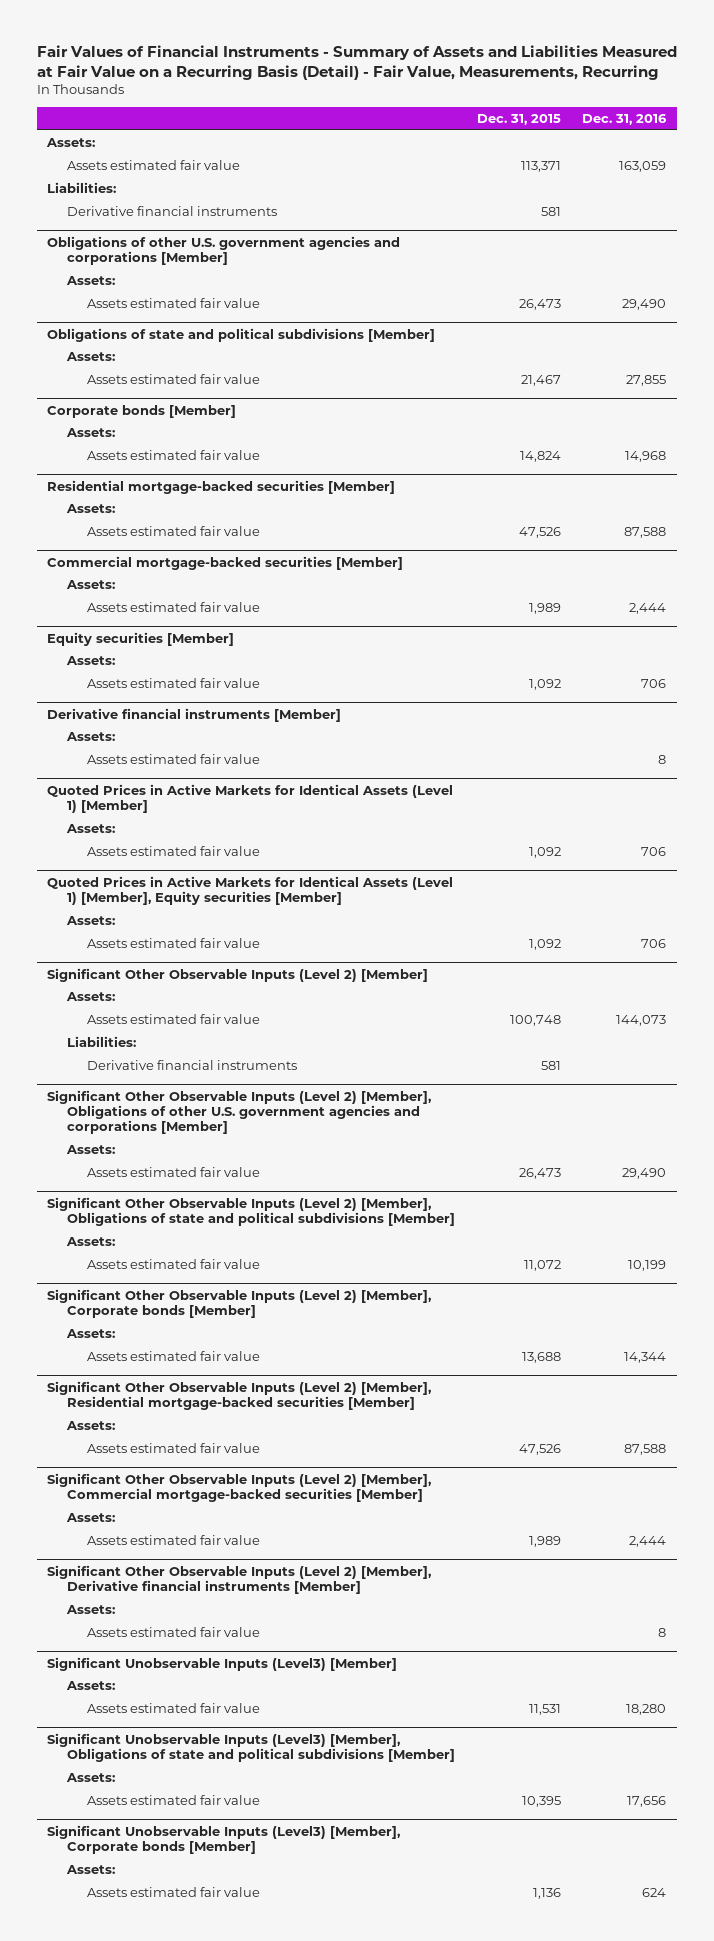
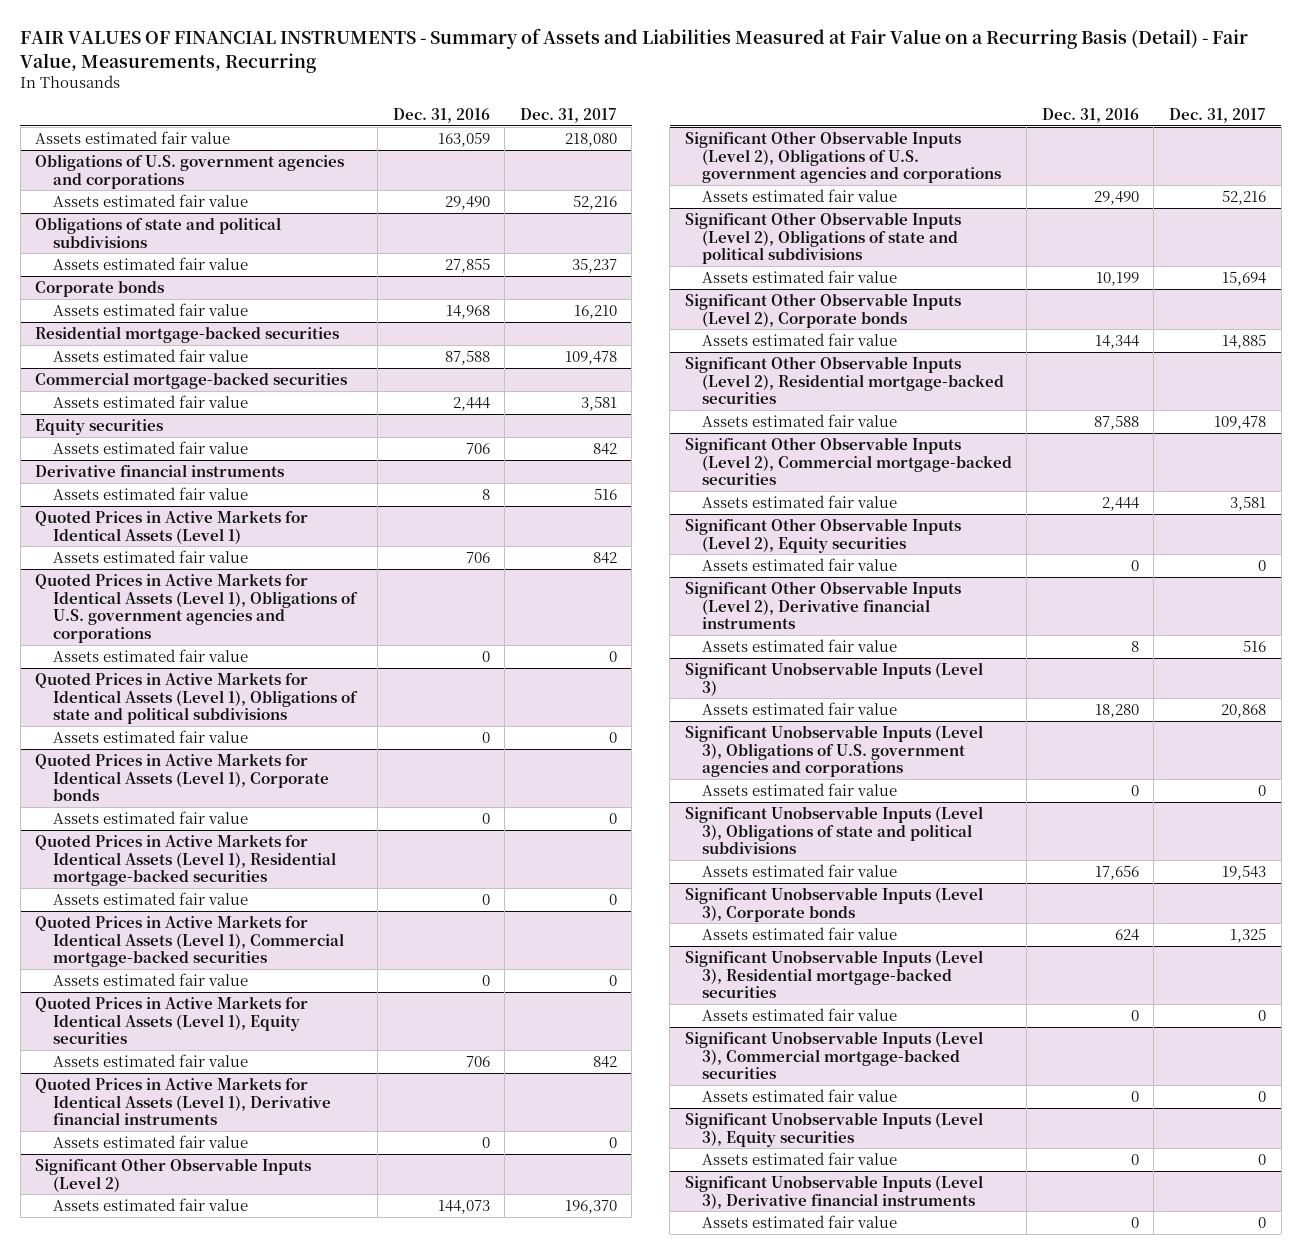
- Fair Values of Financial Instruments - Summary of Assets and Liabilities Measured at Fair Value on a Recurring Basis (Detail) - Fair Value, Measurements, Recurring
+ FAIR VALUES OF FINANCIAL INSTRUMENTS - Summary of Assets and Liabilities Measured at Fair Value on a Recurring Basis (Detail) - Fair Value, Measurements, Recurring
- | Dec. 31, 2015 | Dec. 31, 2016
+ | Dec. 31, 2016 | Dec. 31, 2017
- Assets:
- Liabilities:
- Derivative financial instruments | 581 |
- Obligations of other U.S. government agencies and corporations [Member]
- Assets:
+ Obligations of U.S. government agencies and corporations
- Obligations of state and political subdivisions [Member]
- Assets:
+ Obligations of state and political subdivisions
- Corporate bonds [Member]
- Assets:
+ Corporate bonds
- Residential mortgage-backed securities [Member]
- Assets:
+ Residential mortgage-backed securities
- Commercial mortgage-backed securities [Member]
- Assets:
+ Commercial mortgage-backed securities
- Equity securities [Member]
- Assets:
+ Equity securities
- Derivative financial instruments [Member]
- Assets:
+ Derivative financial instruments
- Quoted Prices in Active Markets for Identical Assets (Level 1) [Member]
- Assets:
+ Quoted Prices in Active Markets for Identical Assets (Level 1)
- Quoted Prices in Active Markets for Identical Assets (Level 1) [Member], Equity securities [Member]
- Assets:
+ Quoted Prices in Active Markets for Identical Assets (Level 1), Obligations of U.S. government agencies and corporations
+ Assets estimated fair value | 0 | 0
+ Quoted Prices in Active Markets for Identical Assets (Level 1), Obligations of state and political subdivisions
+ Assets estimated fair value | 0 | 0
+ Quoted Prices in Active Markets for Identical Assets (Level 1), Corporate bonds
+ Assets estimated fair value | 0 | 0
+ Quoted Prices in Active Markets for Identical Assets (Level 1), Residential mortgage-backed securities
+ Assets estimated fair value | 0 | 0
+ Quoted Prices in Active Markets for Identical Assets (Level 1), Commercial mortgage-backed securities
+ Assets estimated fair value | 0 | 0
+ Quoted Prices in Active Markets for Identical Assets (Level 1), Equity securities
- Significant Other Observable Inputs (Level 2) [Member]
- Assets:
+ Quoted Prices in Active Markets for Identical Assets (Level 1), Derivative financial instruments
+ Assets estimated fair value | 0 | 0
+ Significant Other Observable Inputs (Level 2)
- Liabilities:
- Derivative financial instruments | 581 |
- Significant Other Observable Inputs (Level 2) [Member], Obligations of other U.S. government agencies and corporations [Member]
- Assets:
+ Significant Other Observable Inputs (Level 2), Obligations of U.S. government agencies and corporations
- Significant Other Observable Inputs (Level 2) [Member], Obligations of state and political subdivisions [Member]
- Assets:
+ Significant Other Observable Inputs (Level 2), Obligations of state and political subdivisions
- Significant Other Observable Inputs (Level 2) [Member], Corporate bonds [Member]
- Assets:
+ Significant Other Observable Inputs (Level 2), Corporate bonds
- Significant Other Observable Inputs (Level 2) [Member], Residential mortgage-backed securities [Member]
- Assets:
+ Significant Other Observable Inputs (Level 2), Residential mortgage-backed securities
- Significant Other Observable Inputs (Level 2) [Member], Commercial mortgage-backed securities [Member]
- Assets:
+ Significant Other Observable Inputs (Level 2), Commercial mortgage-backed securities
- Significant Other Observable Inputs (Level 2) [Member], Derivative financial instruments [Member]
- Assets:
+ Significant Other Observable Inputs (Level 2), Equity securities
+ Assets estimated fair value | 0 | 0
+ Significant Other Observable Inputs (Level 2), Derivative financial instruments
- Significant Unobservable Inputs (Level3) [Member]
- Assets:
+ Significant Unobservable Inputs (Level 3)
- Significant Unobservable Inputs (Level3) [Member], Obligations of state and political subdivisions [Member]
- Assets:
+ Significant Unobservable Inputs (Level 3), Obligations of U.S. government agencies and corporations
+ Assets estimated fair value | 0 | 0
+ Significant Unobservable Inputs (Level 3), Obligations of state and political subdivisions
- Significant Unobservable Inputs (Level3) [Member], Corporate bonds [Member]
- Assets:
+ Significant Unobservable Inputs (Level 3), Corporate bonds
+ Significant Unobservable Inputs (Level 3), Residential mortgage-backed securities
+ Assets estimated fair value | 0 | 0
+ Significant Unobservable Inputs (Level 3), Commercial mortgage-backed securities
+ Assets estimated fair value | 0 | 0
+ Significant Unobservable Inputs (Level 3), Equity securities
+ Assets estimated fair value | 0 | 0
+ Significant Unobservable Inputs (Level 3), Derivative financial instruments
+ Assets estimated fair value | 0 | 0

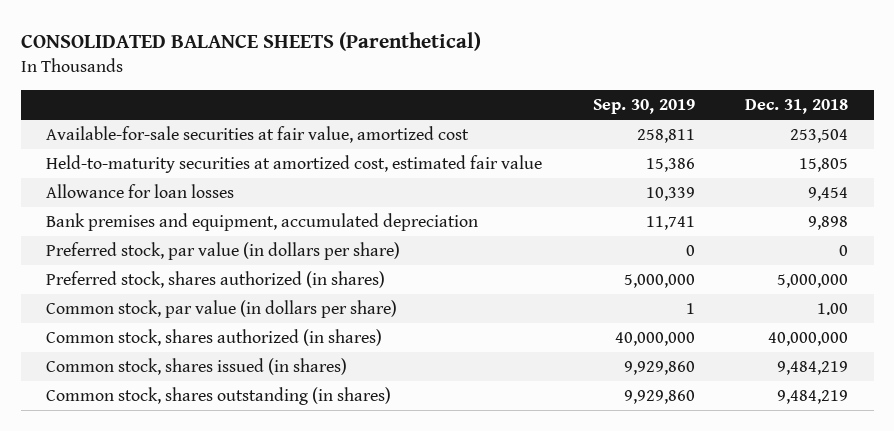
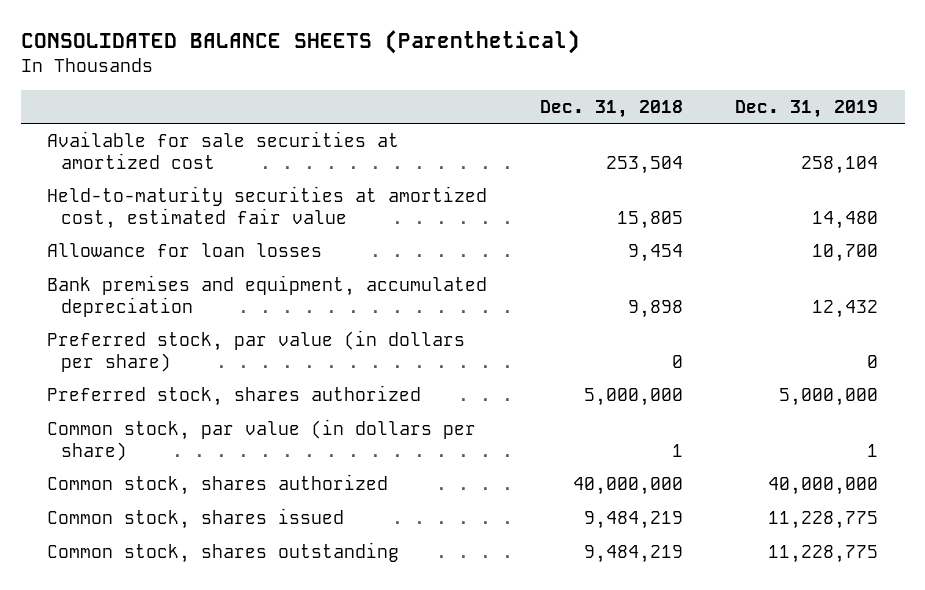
- | Sep. 30, 2019 | Dec. 31, 2018
+ | Dec. 31, 2018 | Dec. 31, 2019
- Available-for-sale securities at fair value, amortized cost | 258,811 | 253,504
+ Available for sale securities at amortized cost | 253,504 | 258,104
- Preferred stock, shares authorized (in shares) | 5,000,000 | 5,000,000
- Common stock, par value (in dollars per share) | 1 | 1.00
- Common stock, shares authorized (in shares) | 40,000,000 | 40,000,000
- Common stock, shares issued (in shares) | 9,929,860 | 9,484,219
- Common stock, shares outstanding (in shares) | 9,929,860 | 9,484,219
+ Preferred stock, shares authorized | 5,000,000 | 5,000,000
+ Common stock, par value (in dollars per share) | 1 | 1
+ Common stock, shares authorized | 40,000,000 | 40,000,000
+ Common stock, shares issued | 9,484,219 | 11,228,775
+ Common stock, shares outstanding | 9,484,219 | 11,228,775

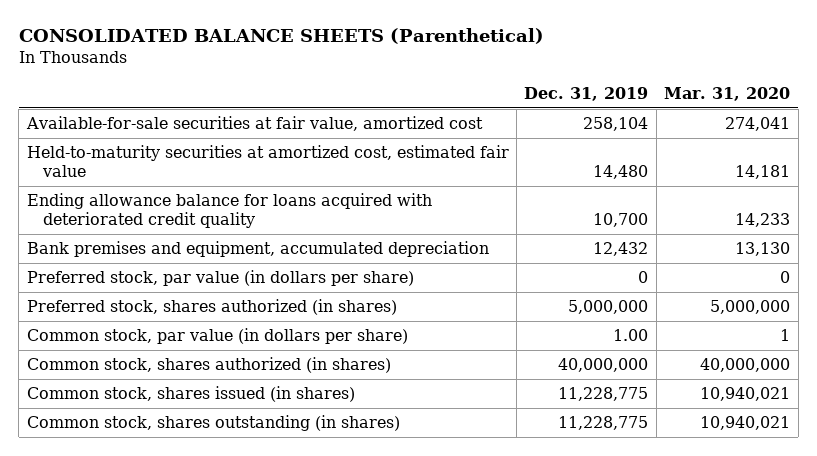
- | Dec. 31, 2018 | Dec. 31, 2019
+ | Dec. 31, 2019 | Mar. 31, 2020
- Available for sale securities at amortized cost | 253,504 | 258,104
+ Available-for-sale securities at fair value, amortized cost | 258,104 | 274,041
- Allowance for loan losses | 9,454 | 10,700
+ Ending allowance balance for loans acquired with deteriorated credit quality | 10,700 | 14,233
- Preferred stock, shares authorized | 5,000,000 | 5,000,000
- Common stock, par value (in dollars per share) | 1 | 1
- Common stock, shares authorized | 40,000,000 | 40,000,000
- Common stock, shares issued | 9,484,219 | 11,228,775
- Common stock, shares outstanding | 9,484,219 | 11,228,775
+ Preferred stock, shares authorized (in shares) | 5,000,000 | 5,000,000
+ Common stock, par value (in dollars per share) | 1.00 | 1
+ Common stock, shares authorized (in shares) | 40,000,000 | 40,000,000
+ Common stock, shares issued (in shares) | 11,228,775 | 10,940,021
+ Common stock, shares outstanding (in shares) | 11,228,775 | 10,940,021

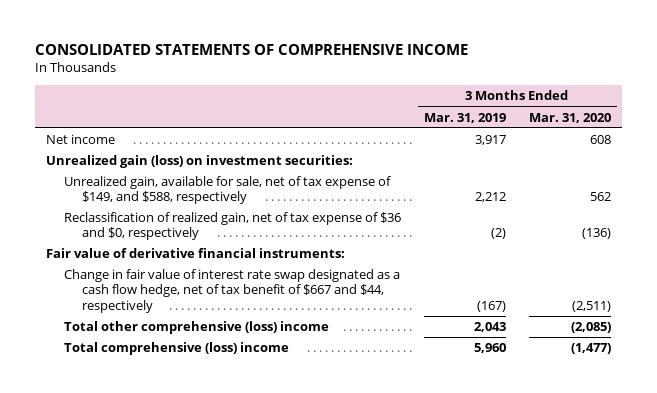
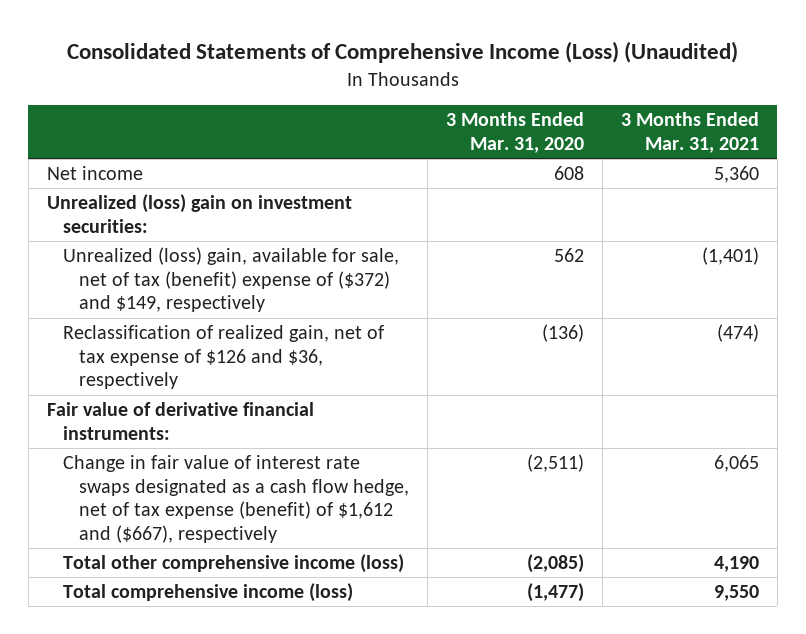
- CONSOLIDATED STATEMENTS OF COMPREHENSIVE INCOME
+ Consolidated Statements of Comprehensive Income (Loss) (Unaudited)
- | 3 Months Ended Mar. 31, 2019 | 3 Months Ended Mar. 31, 2020
+ | 3 Months Ended Mar. 31, 2020 | 3 Months Ended Mar. 31, 2021
- Unrealized gain (loss) on investment securities:
- Unrealized gain, available for sale, net of tax expense of $149, and $588, respectively | 2,212 | 562
- Reclassification of realized gain, net of tax expense of $36 and $0, respectively | (2) | (136)
+ Unrealized (loss) gain on investment securities:
+ Unrealized (loss) gain, available for sale, net of tax (benefit) expense of ($372) and $149, respectively | 562 | (1,401)
+ Reclassification of realized gain, net of tax expense of $126 and $36, respectively | (136) | (474)
- Change in fair value of interest rate swap designated as a cash flow hedge, net of tax benefit of $667 and $44, respectively | (167) | (2,511)
- Total other comprehensive (loss) income | 2,043 | (2,085)
- Total comprehensive (loss) income | 5,960 | (1,477)
+ Change in fair value of interest rate swaps designated as a cash flow hedge, net of tax expense (benefit) of $1,612 and ($667), respectively | (2,511) | 6,065
+ Total other comprehensive income (loss) | (2,085) | 4,190
+ Total comprehensive income (loss) | (1,477) | 9,550

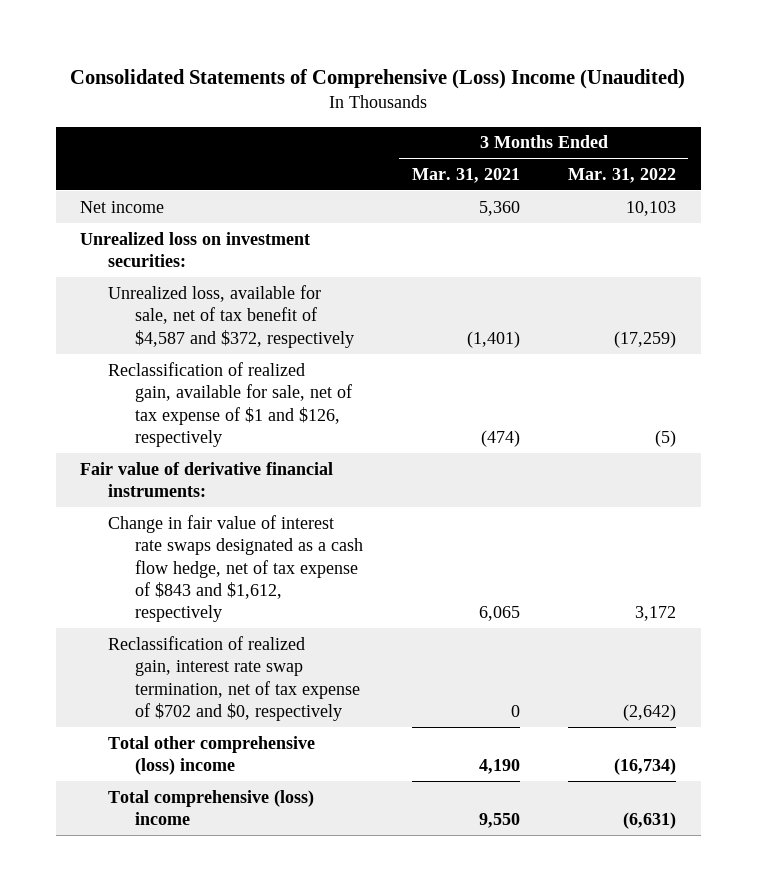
- Consolidated Statements of Comprehensive Income (Loss) (Unaudited)
+ Consolidated Statements of Comprehensive (Loss) Income (Unaudited)
- | 3 Months Ended Mar. 31, 2020 | 3 Months Ended Mar. 31, 2021
+ | 3 Months Ended Mar. 31, 2021 | 3 Months Ended Mar. 31, 2022
- Unrealized (loss) gain on investment securities:
- Unrealized (loss) gain, available for sale, net of tax (benefit) expense of ($372) and $149, respectively | 562 | (1,401)
- Reclassification of realized gain, net of tax expense of $126 and $36, respectively | (136) | (474)
+ Unrealized loss on investment securities:
+ Unrealized loss, available for sale, net of tax benefit of $4,587 and $372, respectively | (1,401) | (17,259)
+ Reclassification of realized gain, available for sale, net of tax expense of $1 and $126, respectively | (474) | (5)
- Change in fair value of interest rate swaps designated as a cash flow hedge, net of tax expense (benefit) of $1,612 and ($667), respectively | (2,511) | 6,065
- Total other comprehensive income (loss) | (2,085) | 4,190
- Total comprehensive income (loss) | (1,477) | 9,550
+ Change in fair value of interest rate swaps designated as a cash flow hedge, net of tax expense of $843 and $1,612, respectively | 6,065 | 3,172
+ Reclassification of realized gain, interest rate swap termination, net of tax expense of $702 and $0, respectively | 0 | (2,642)
+ Total other comprehensive (loss) income | 4,190 | (16,734)
+ Total comprehensive (loss) income | 9,550 | (6,631)

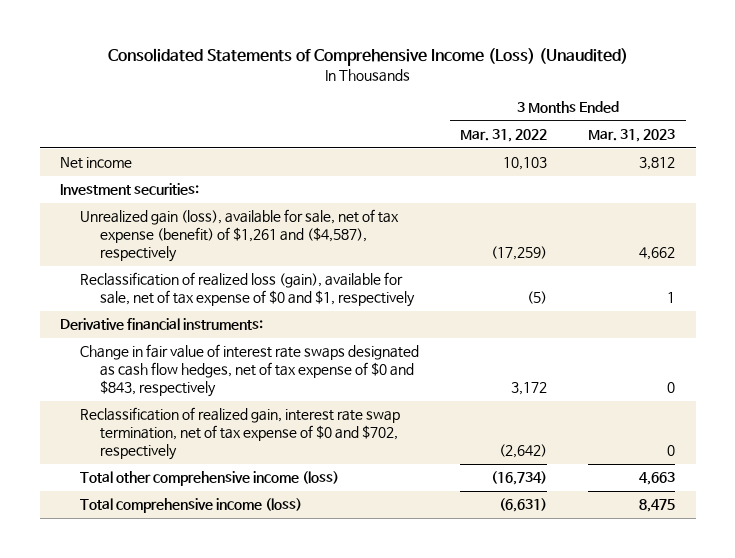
- Consolidated Statements of Comprehensive (Loss) Income (Unaudited)
+ Consolidated Statements of Comprehensive Income (Loss) (Unaudited)
- | 3 Months Ended Mar. 31, 2021 | 3 Months Ended Mar. 31, 2022
+ | 3 Months Ended Mar. 31, 2022 | 3 Months Ended Mar. 31, 2023
- Unrealized loss on investment securities:
- Unrealized loss, available for sale, net of tax benefit of $4,587 and $372, respectively | (1,401) | (17,259)
- Reclassification of realized gain, available for sale, net of tax expense of $1 and $126, respectively | (474) | (5)
- Fair value of derivative financial instruments:
- Change in fair value of interest rate swaps designated as a cash flow hedge, net of tax expense of $843 and $1,612, respectively | 6,065 | 3,172
- Reclassification of realized gain, interest rate swap termination, net of tax expense of $702 and $0, respectively | 0 | (2,642)
- Total other comprehensive (loss) income | 4,190 | (16,734)
- Total comprehensive (loss) income | 9,550 | (6,631)
+ Investment securities:
+ Unrealized gain (loss), available for sale, net of tax expense (benefit) of $1,261 and ($4,587), respectively | (17,259) | 4,662
+ Reclassification of realized loss (gain), available for sale, net of tax expense of $0 and $1, respectively | (5) | 1
+ Derivative financial instruments:
+ Change in fair value of interest rate swaps designated as cash flow hedges, net of tax expense of $0 and $843, respectively | 3,172 | 0
+ Reclassification of realized gain, interest rate swap termination, net of tax expense of $0 and $702, respectively | (2,642) | 0
+ Total other comprehensive income (loss) | (16,734) | 4,663
+ Total comprehensive income (loss) | (6,631) | 8,475

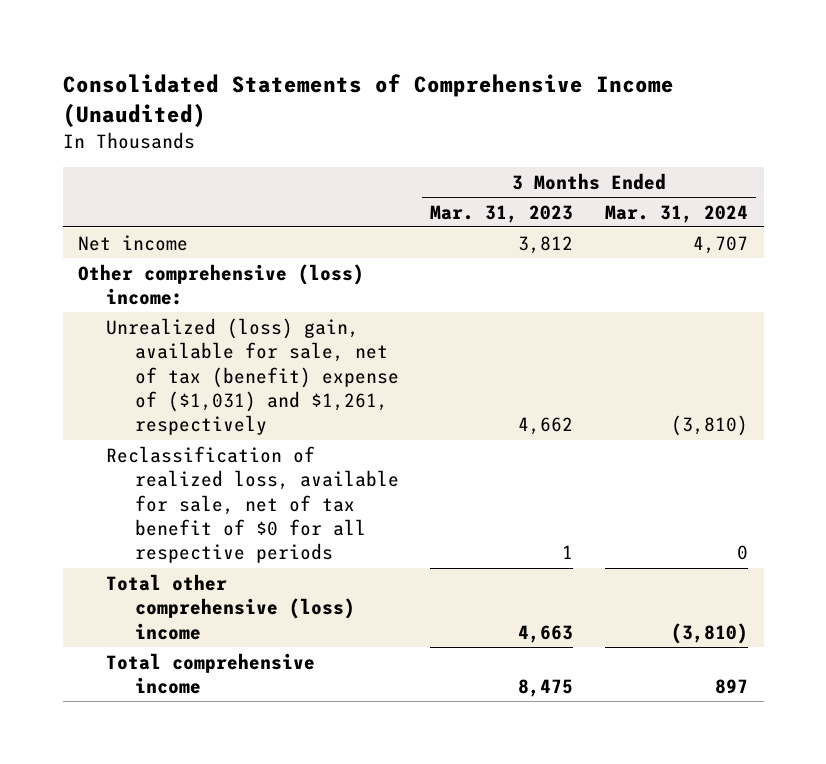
- Consolidated Statements of Comprehensive Income (Loss) (Unaudited)
+ Consolidated Statements of Comprehensive Income (Unaudited)
- | 3 Months Ended Mar. 31, 2022 | 3 Months Ended Mar. 31, 2023
+ | 3 Months Ended Mar. 31, 2023 | 3 Months Ended Mar. 31, 2024
- Investment securities:
- Unrealized gain (loss), available for sale, net of tax expense (benefit) of $1,261 and ($4,587), respectively | (17,259) | 4,662
- Reclassification of realized loss (gain), available for sale, net of tax expense of $0 and $1, respectively | (5) | 1
- Derivative financial instruments:
- Change in fair value of interest rate swaps designated as cash flow hedges, net of tax expense of $0 and $843, respectively | 3,172 | 0
- Reclassification of realized gain, interest rate swap termination, net of tax expense of $0 and $702, respectively | (2,642) | 0
- Total other comprehensive income (loss) | (16,734) | 4,663
- Total comprehensive income (loss) | (6,631) | 8,475
+ Other comprehensive (loss) income:
+ Unrealized (loss) gain, available for sale, net of tax (benefit) expense of ($1,031) and $1,261, respectively | 4,662 | (3,810)
+ Reclassification of realized loss, available for sale, net of tax benefit of $0 for all respective periods | 1 | 0
+ Total other comprehensive (loss) income | 4,663 | (3,810)
+ Total comprehensive income | 8,475 | 897

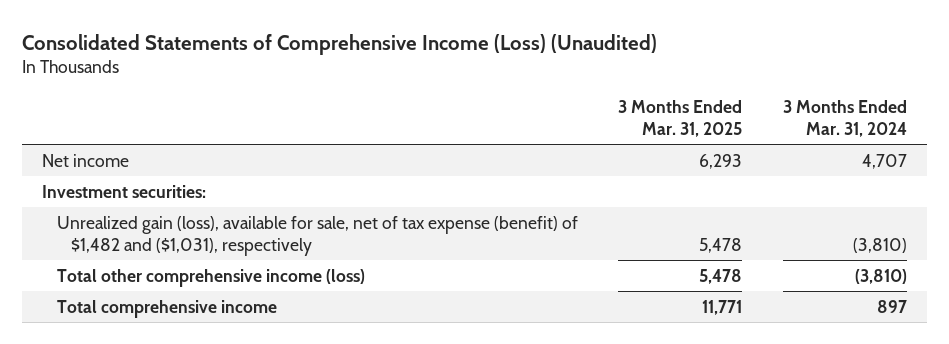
- Consolidated Statements of Comprehensive Income (Unaudited)
+ Consolidated Statements of Comprehensive Income (Loss) (Unaudited)
- | 3 Months Ended Mar. 31, 2023 | 3 Months Ended Mar. 31, 2024
+ | 3 Months Ended Mar. 31, 2025 | 3 Months Ended Mar. 31, 2024
- Other comprehensive (loss) income:
- Unrealized (loss) gain, available for sale, net of tax (benefit) expense of ($1,031) and $1,261, respectively | 4,662 | (3,810)
- Reclassification of realized loss, available for sale, net of tax benefit of $0 for all respective periods | 1 | 0
- Total other comprehensive (loss) income | 4,663 | (3,810)
+ Investment securities:
+ Unrealized gain (loss), available for sale, net of tax expense (benefit) of $1,482 and ($1,031), respectively | 5,478 | (3,810)
+ Total other comprehensive income (loss) | 5,478 | (3,810)

